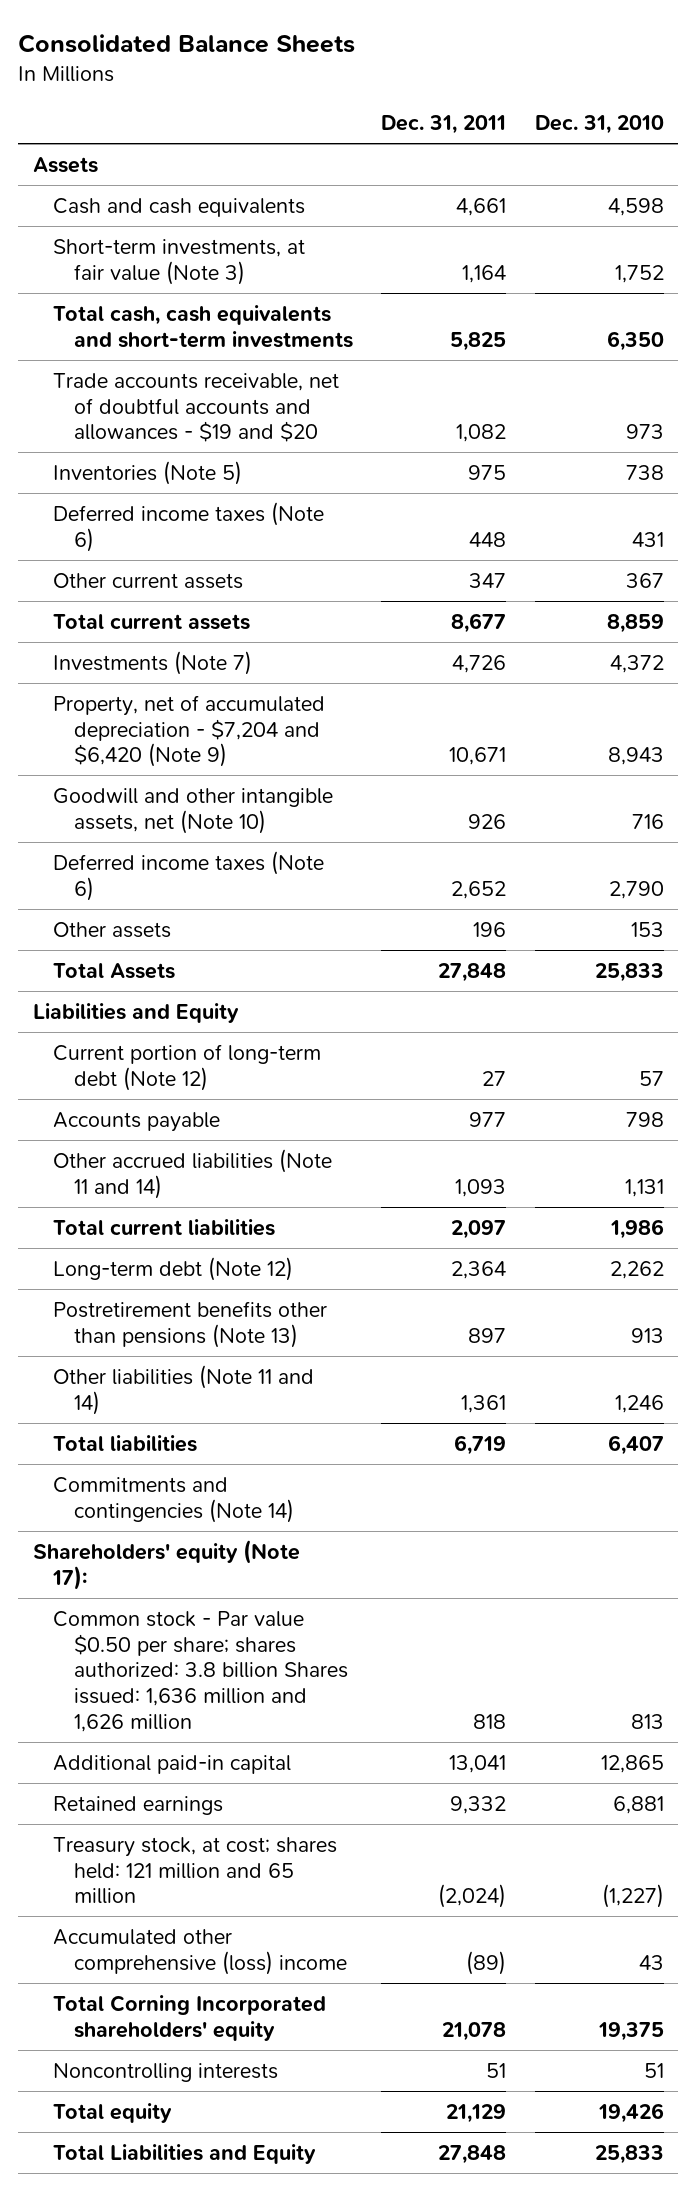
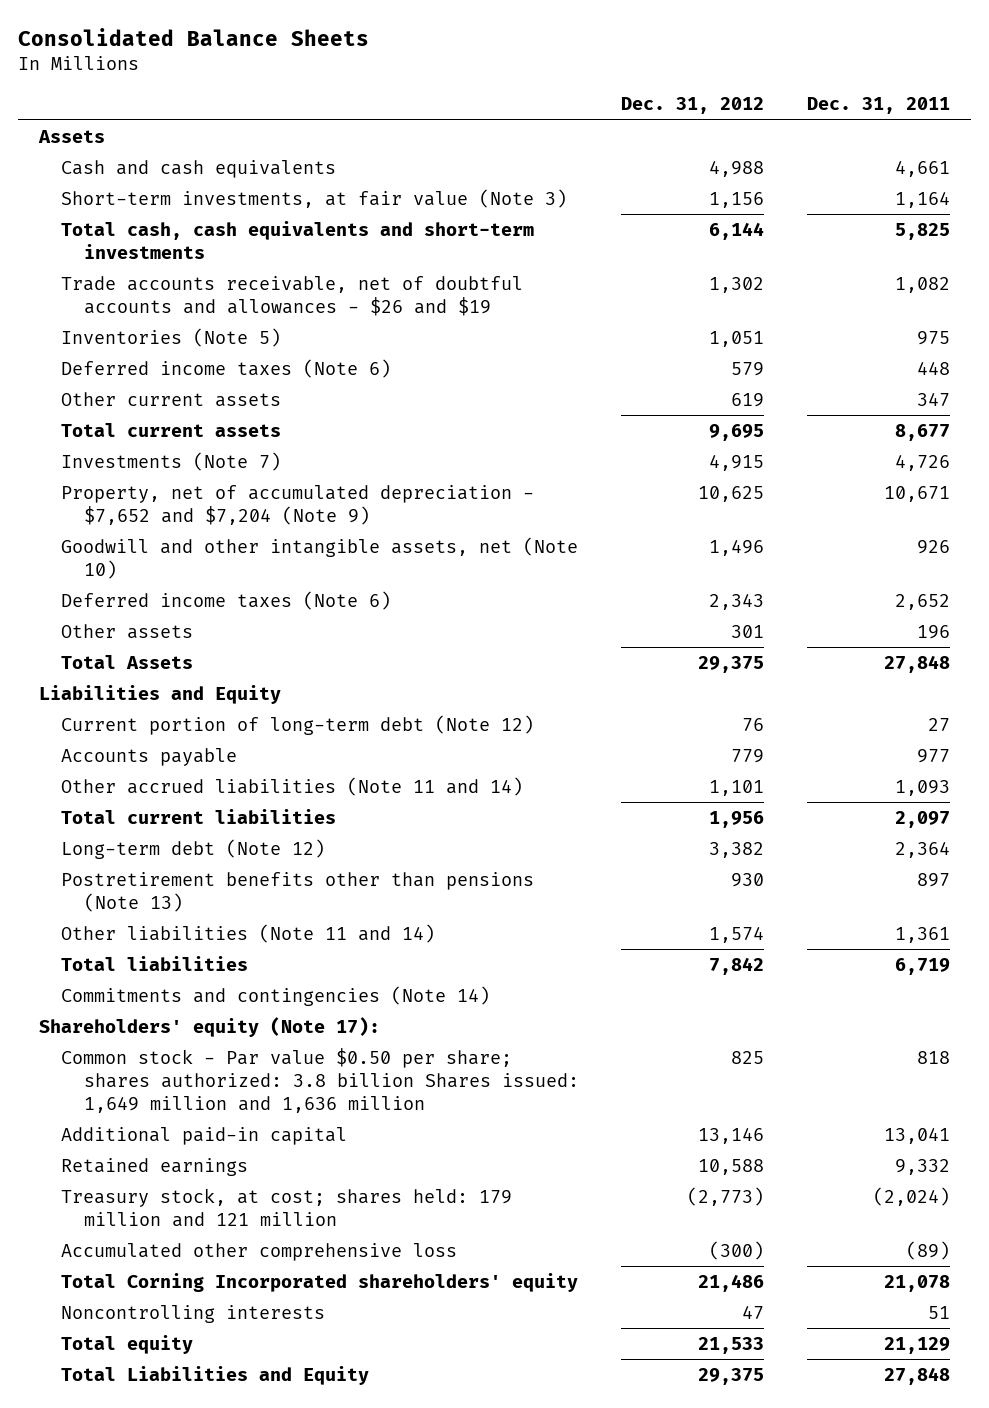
- | Dec. 31, 2011 | Dec. 31, 2010
+ | Dec. 31, 2012 | Dec. 31, 2011
- Trade accounts receivable, net of doubtful accounts and allowances - $19 and $20 | 1,082 | 973
+ Trade accounts receivable, net of doubtful accounts and allowances - $26 and $19 | 1,302 | 1,082
- Property, net of accumulated depreciation - $7,204 and $6,420 (Note 9) | 10,671 | 8,943
+ Property, net of accumulated depreciation - $7,652 and $7,204 (Note 9) | 10,625 | 10,671
- Common stock - Par value $0.50 per share; shares authorized: 3.8 billion Shares issued: 1,636 million and 1,626 million | 818 | 813
+ Common stock - Par value $0.50 per share; shares authorized: 3.8 billion Shares issued: 1,649 million and 1,636 million | 825 | 818
- Treasury stock, at cost; shares held: 121 million and 65 million | (2,024) | (1,227)
- Accumulated other comprehensive (loss) income | (89) | 43
+ Treasury stock, at cost; shares held: 179 million and 121 million | (2,773) | (2,024)
+ Accumulated other comprehensive loss | (300) | (89)

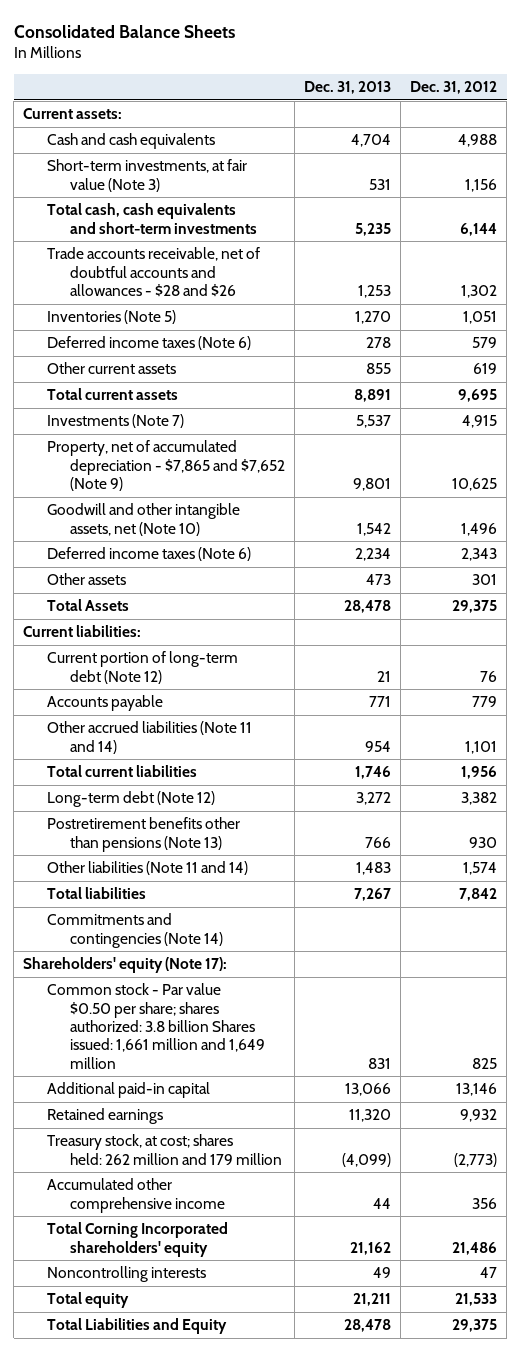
- | Dec. 31, 2012 | Dec. 31, 2011
+ | Dec. 31, 2013 | Dec. 31, 2012
- Assets
+ Current assets:
- Trade accounts receivable, net of doubtful accounts and allowances - $26 and $19 | 1,302 | 1,082
+ Trade accounts receivable, net of doubtful accounts and allowances - $28 and $26 | 1,253 | 1,302
- Property, net of accumulated depreciation - $7,652 and $7,204 (Note 9) | 10,625 | 10,671
+ Property, net of accumulated depreciation - $7,865 and $7,652 (Note 9) | 9,801 | 10,625
- Liabilities and Equity
+ Current liabilities:
- Common stock - Par value $0.50 per share; shares authorized: 3.8 billion Shares issued: 1,649 million and 1,636 million | 825 | 818
+ Common stock - Par value $0.50 per share; shares authorized: 3.8 billion Shares issued: 1,661 million and 1,649 million | 831 | 825
- Retained earnings | 10,588 | 9,332
- Treasury stock, at cost; shares held: 179 million and 121 million | (2,773) | (2,024)
- Accumulated other comprehensive loss | (300) | (89)
+ Retained earnings | 11,320 | 9,932
+ Treasury stock, at cost; shares held: 262 million and 179 million | (4,099) | (2,773)
+ Accumulated other comprehensive income | 44 | 356

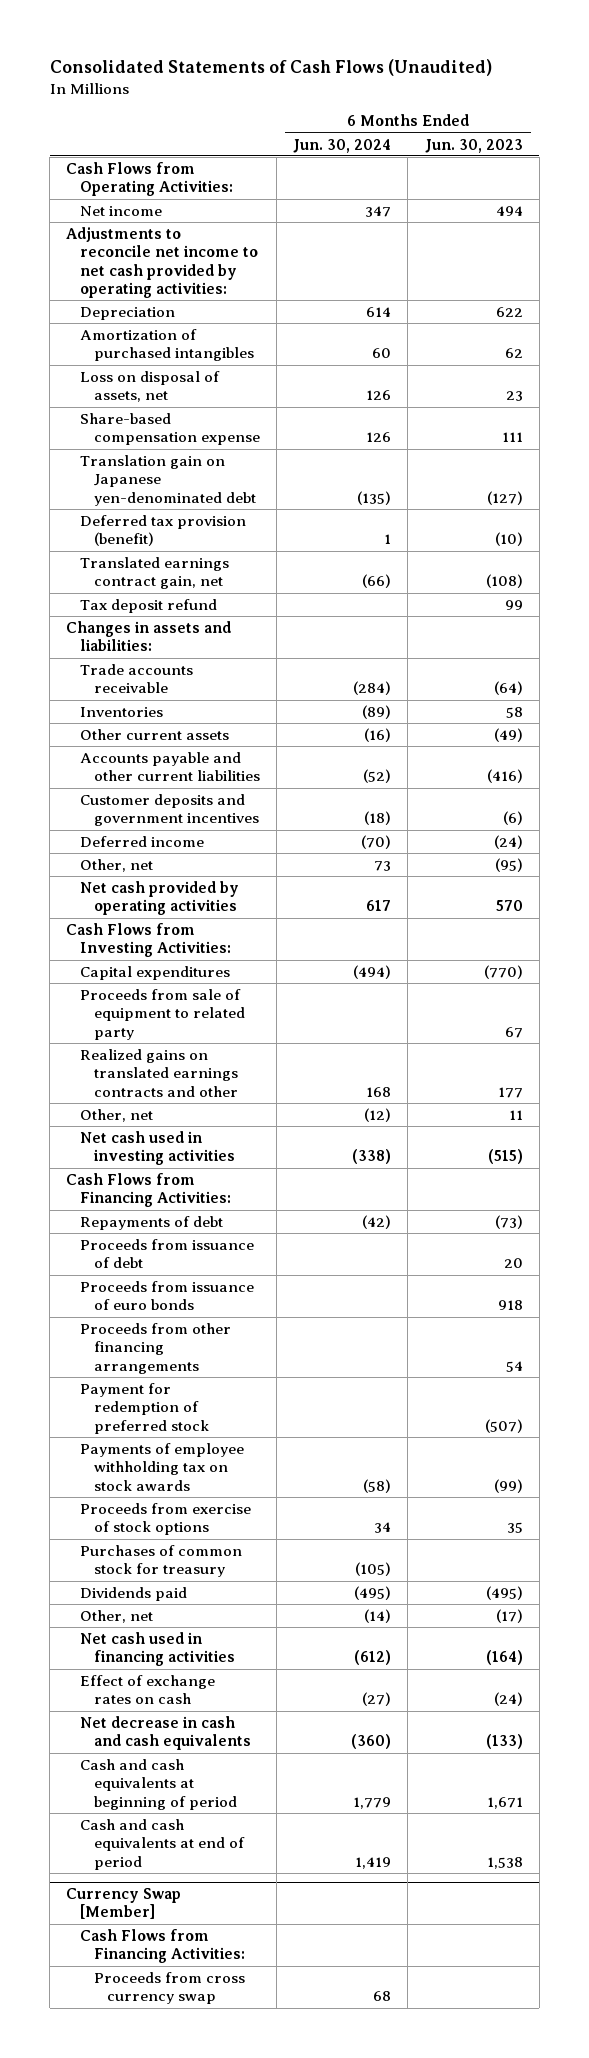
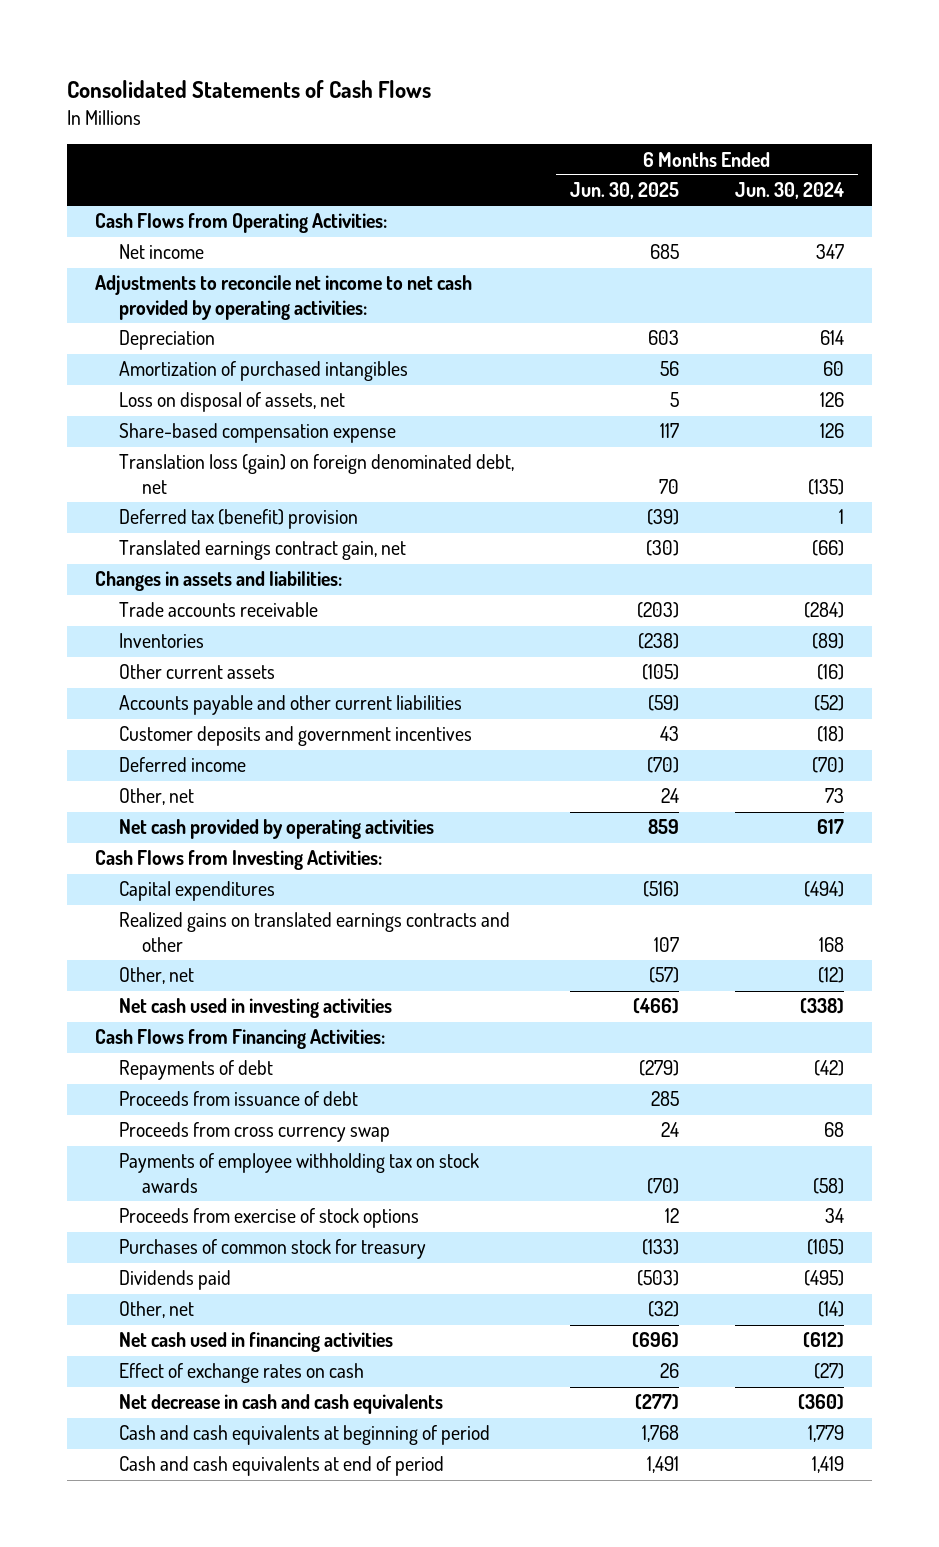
- Consolidated Statements of Cash Flows (Unaudited)
+ Consolidated Statements of Cash Flows
- | 6 Months Ended Jun. 30, 2024 | 6 Months Ended Jun. 30, 2023
+ | 6 Months Ended Jun. 30, 2025 | 6 Months Ended Jun. 30, 2024
- Translation gain on Japanese yen-denominated debt | (135) | (127)
- Deferred tax provision (benefit) | 1 | (10)
+ Translation loss (gain) on foreign denominated debt, net | 70 | (135)
+ Deferred tax (benefit) provision | (39) | 1
- Tax deposit refund | | 99
- Proceeds from sale of equipment to related party | | 67
- Proceeds from issuance of euro bonds | | 918
- Proceeds from other financing arrangements | | 54
- Payment for redemption of preferred stock | | (507)
+ Proceeds from cross currency swap | 24 | 68
- Currency Swap [Member]
- Cash Flows from Financing Activities:
- Proceeds from cross currency swap | 68 |

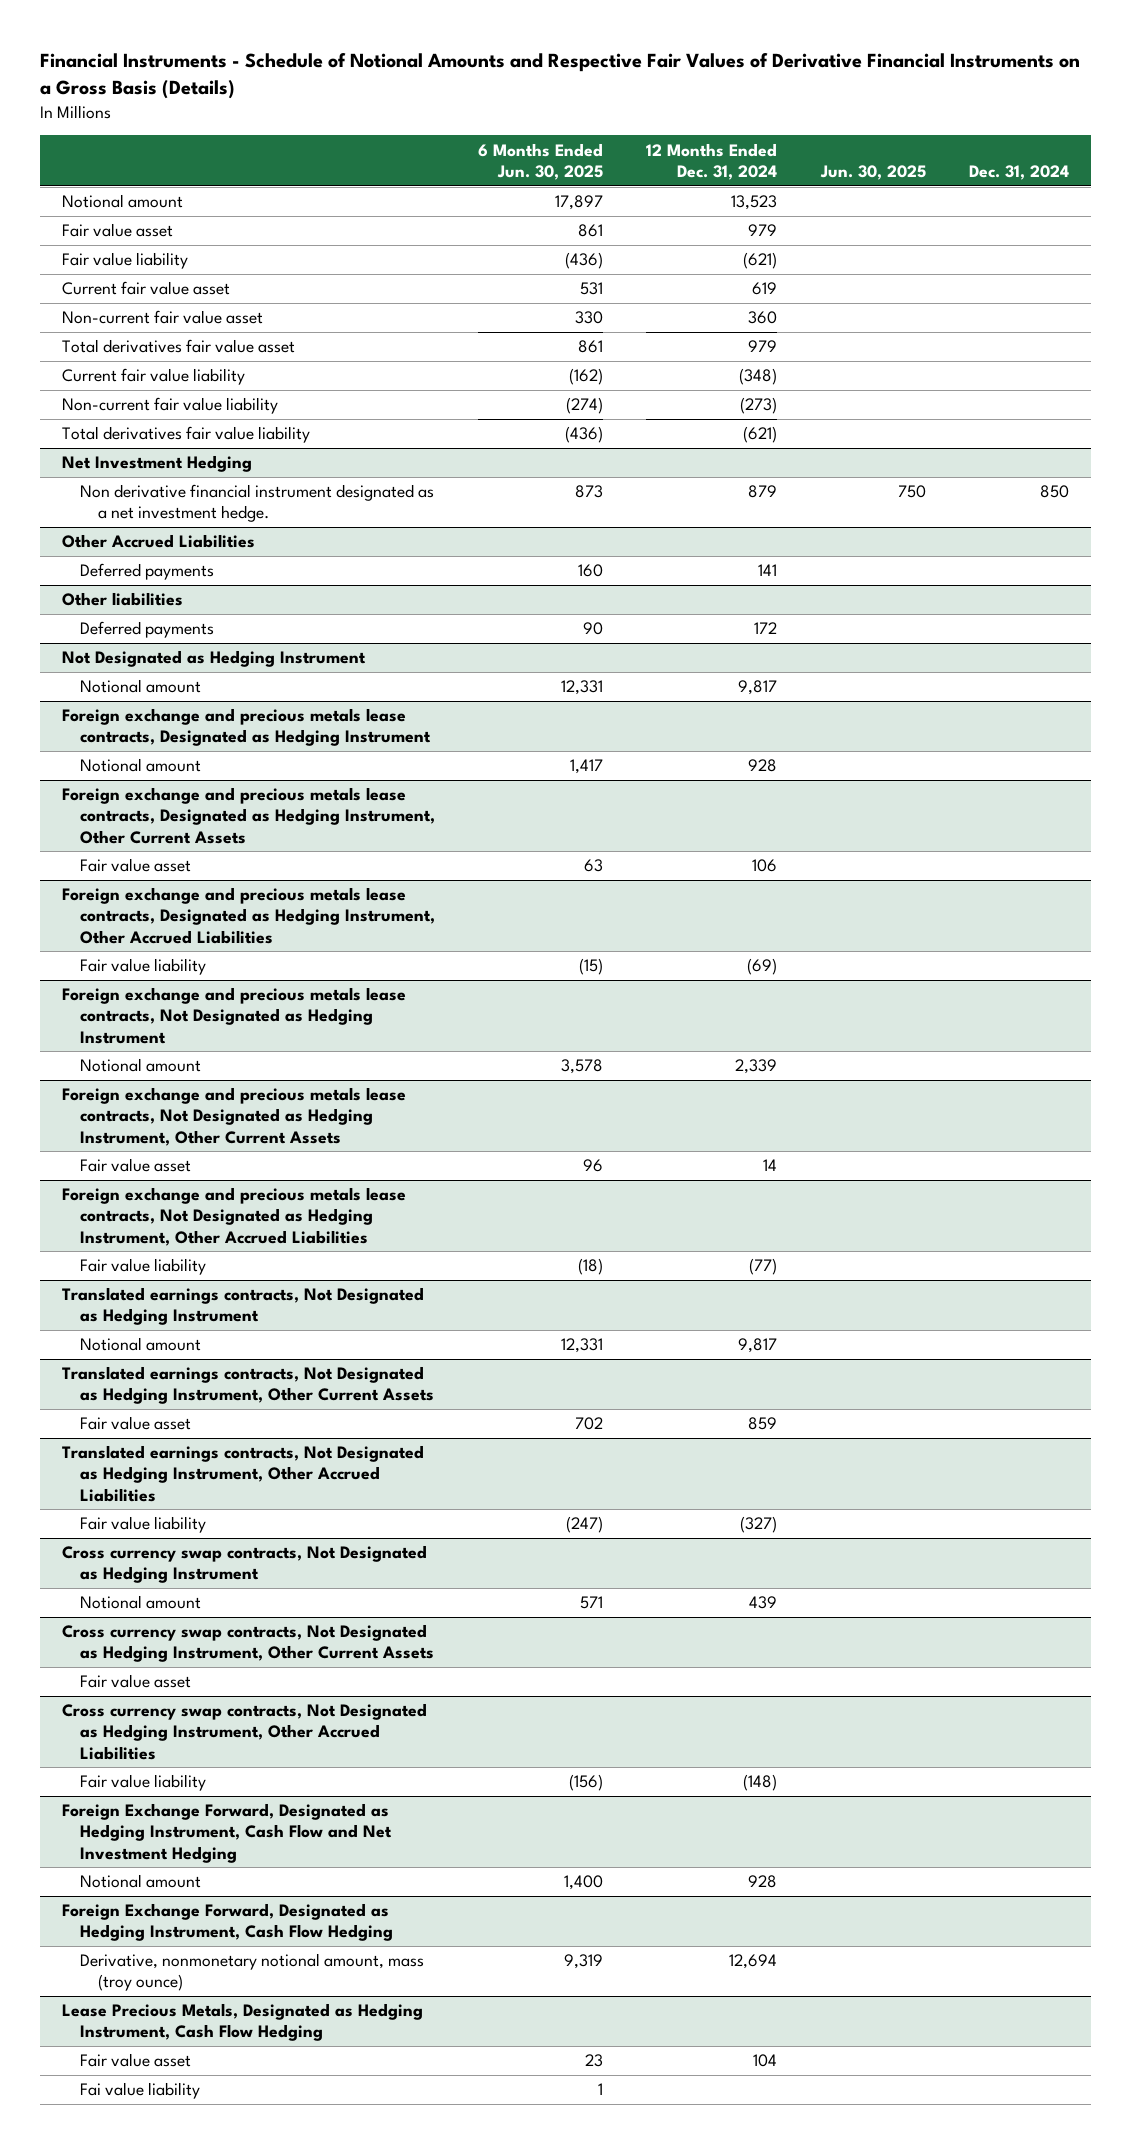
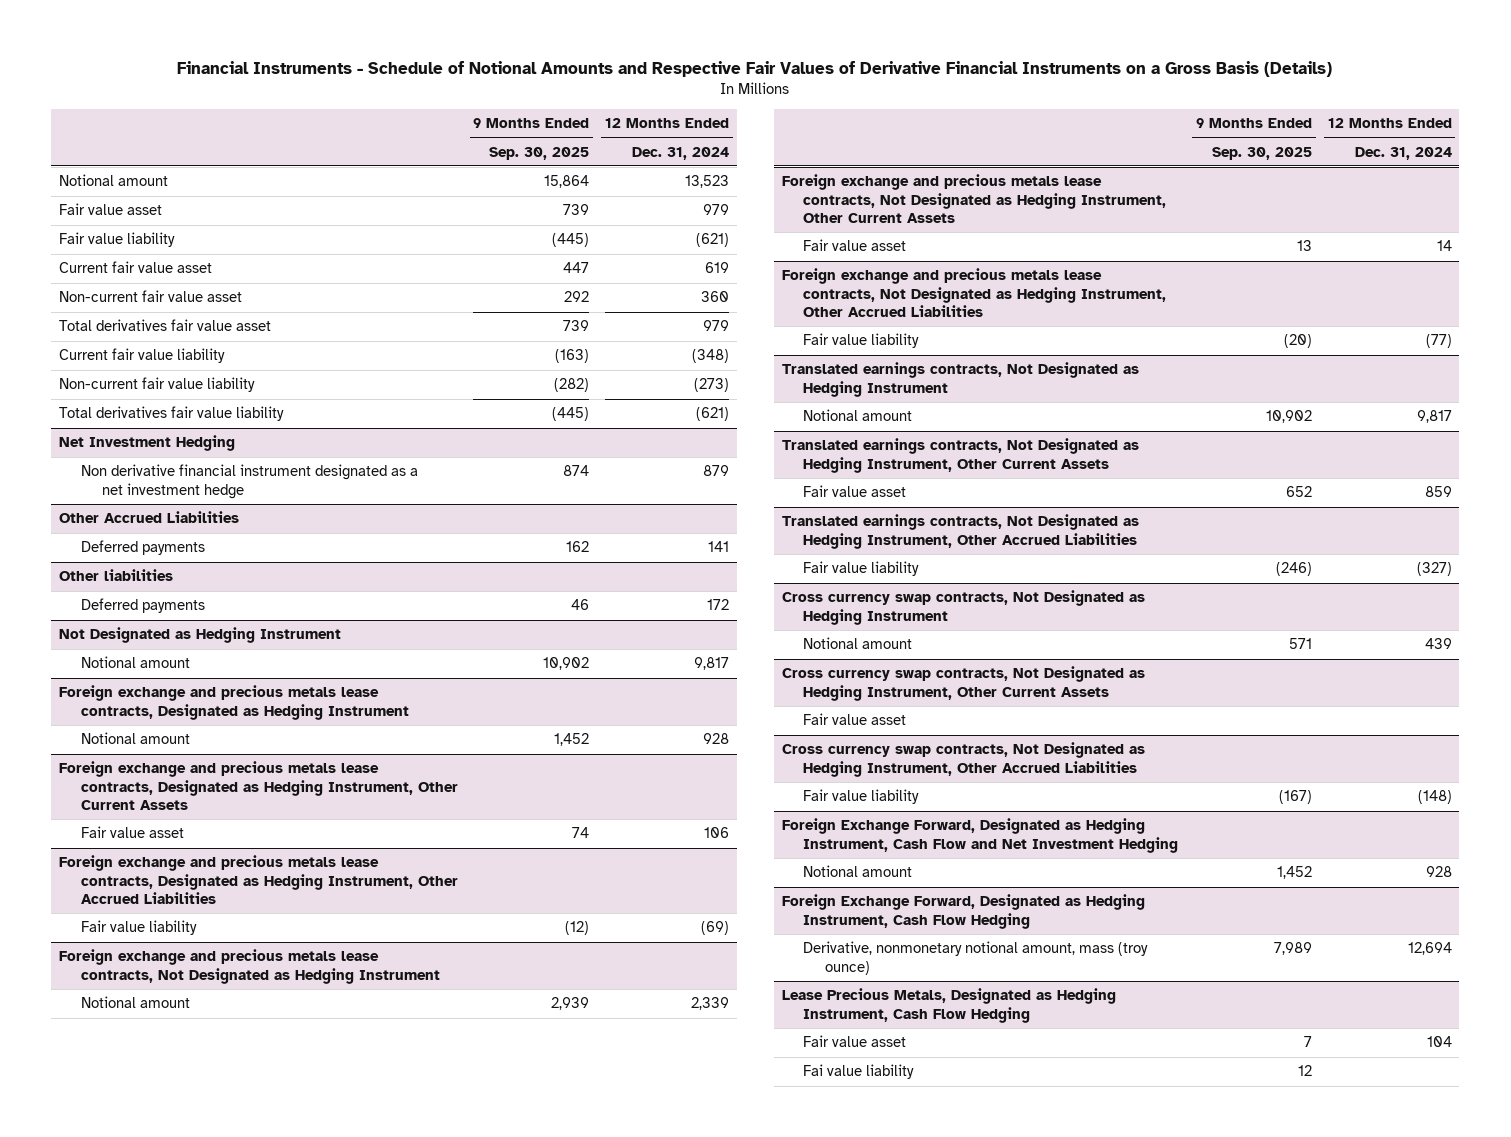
- | 6 Months Ended Jun. 30, 2025 | 12 Months Ended Dec. 31, 2024 | Jun. 30, 2025 | Dec. 31, 2024
+ | 9 Months Ended Sep. 30, 2025 | 12 Months Ended Dec. 31, 2024
@ Net Investment Hedging
- Non derivative financial instrument designated as a net investment hedge. | 873 | 879 | 750 | 850
+ Non derivative financial instrument designated as a net investment hedge | 874 | 879

